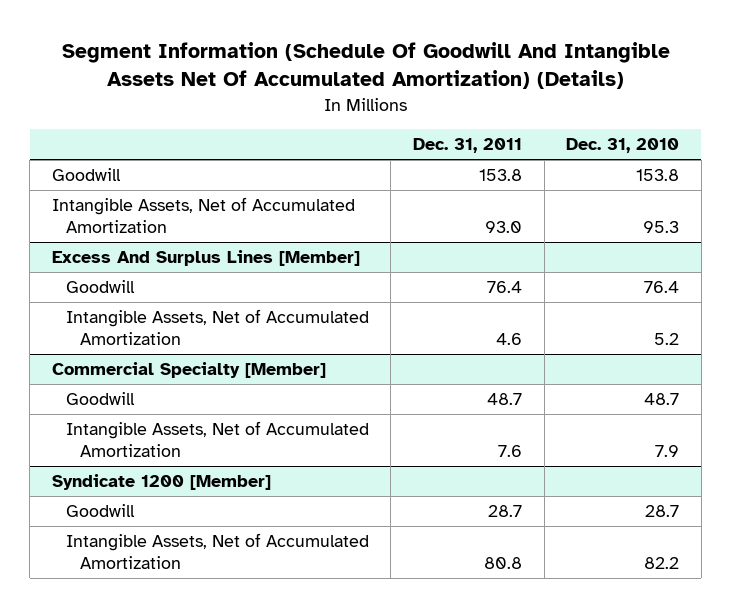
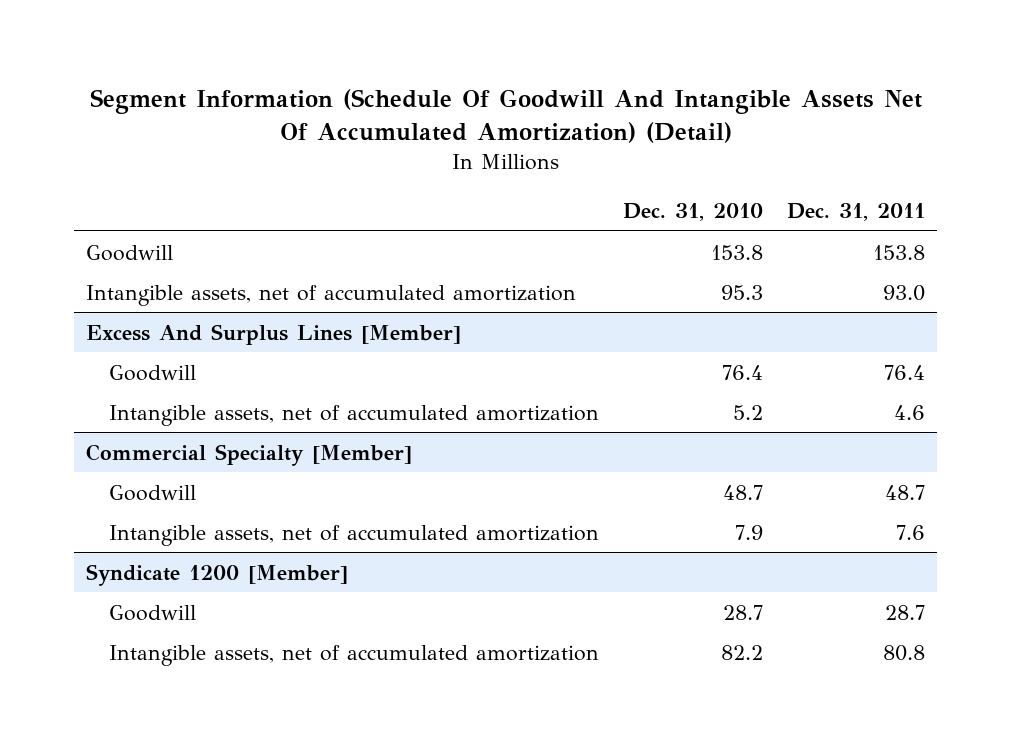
- Segment Information (Schedule Of Goodwill And Intangible Assets Net Of Accumulated Amortization) (Details)
+ Segment Information (Schedule Of Goodwill And Intangible Assets Net Of Accumulated Amortization) (Detail)
- | Dec. 31, 2011 | Dec. 31, 2010
+ | Dec. 31, 2010 | Dec. 31, 2011
- Intangible Assets, Net of Accumulated Amortization | 93.0 | 95.3
+ Intangible assets, net of accumulated amortization | 95.3 | 93.0
@ Excess And Surplus Lines [Member]
- Intangible Assets, Net of Accumulated Amortization | 4.6 | 5.2
+ Intangible assets, net of accumulated amortization | 5.2 | 4.6
@ Commercial Specialty [Member]
- Intangible Assets, Net of Accumulated Amortization | 7.6 | 7.9
+ Intangible assets, net of accumulated amortization | 7.9 | 7.6
@ Syndicate 1200 [Member]
- Intangible Assets, Net of Accumulated Amortization | 80.8 | 82.2
+ Intangible assets, net of accumulated amortization | 82.2 | 80.8

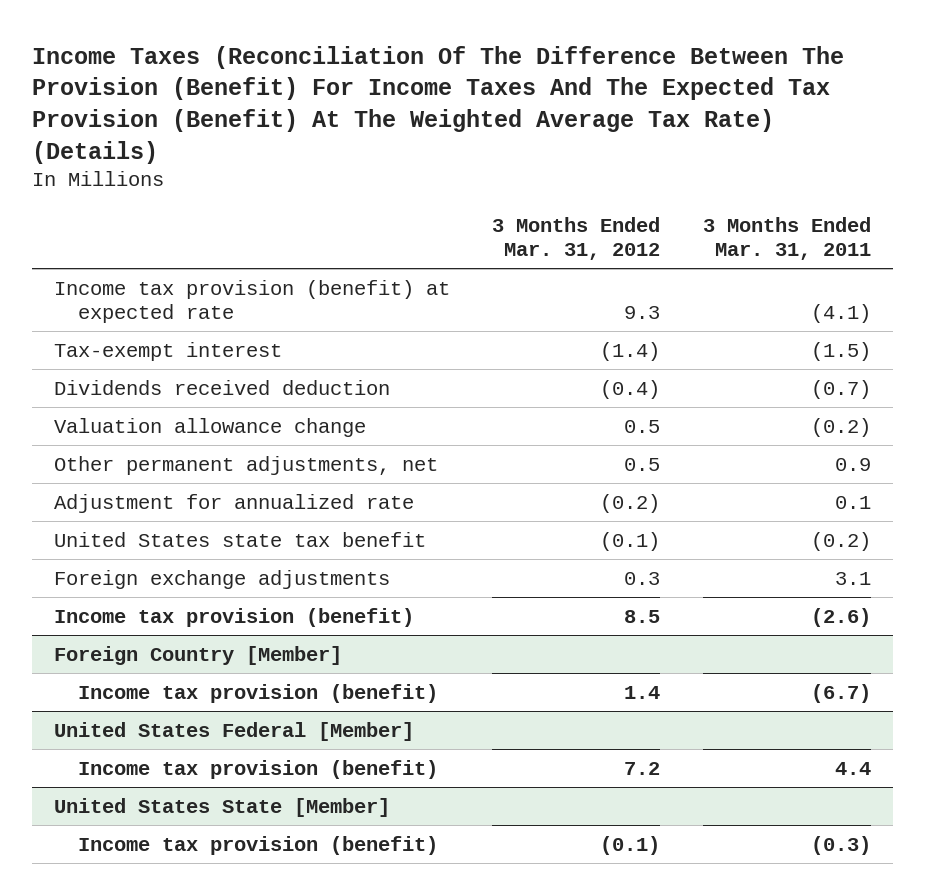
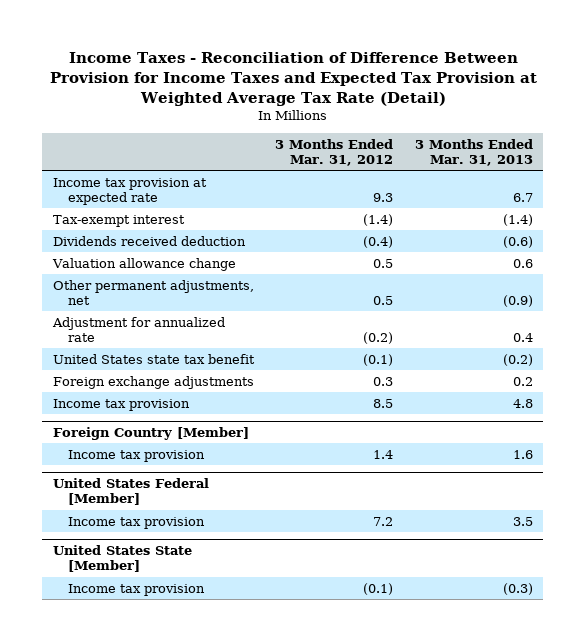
- Income Taxes (Reconciliation Of The Difference Between The Provision (Benefit) For Income Taxes And The Expected Tax Provision (Benefit) At The Weighted Average Tax Rate) (Details)
+ Income Taxes - Reconciliation of Difference Between Provision for Income Taxes and Expected Tax Provision at Weighted Average Tax Rate (Detail)
- | 3 Months Ended Mar. 31, 2012 | 3 Months Ended Mar. 31, 2011
+ | 3 Months Ended Mar. 31, 2012 | 3 Months Ended Mar. 31, 2013
- Income tax provision (benefit) at expected rate | 9.3 | (4.1)
+ Income tax provision at expected rate | 9.3 | 6.7
- Income tax provision (benefit) | 8.5 | (2.6)
+ Income tax provision | 8.5 | 4.8
@ Foreign Country [Member]
- Income tax provision (benefit) | 1.4 | (6.7)
+ Income tax provision | 1.4 | 1.6
@ United States Federal [Member]
- Income tax provision (benefit) | 7.2 | 4.4
+ Income tax provision | 7.2 | 3.5
@ United States State [Member]
- Income tax provision (benefit) | (0.1) | (0.3)
+ Income tax provision | (0.1) | (0.3)

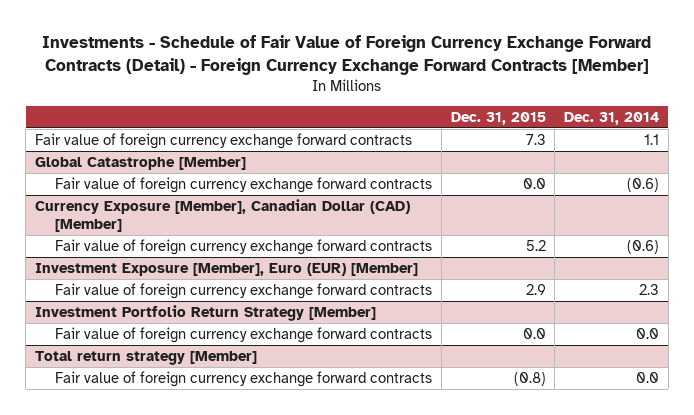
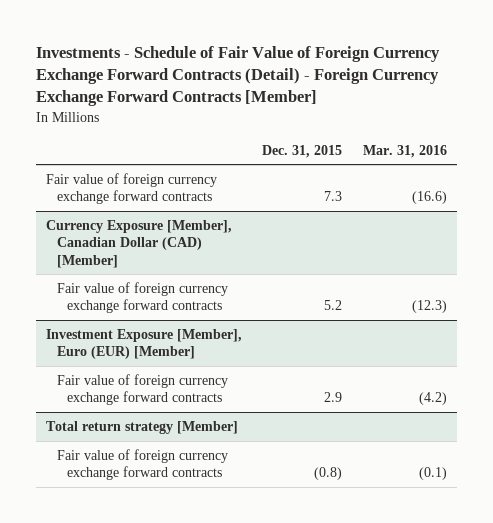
- | Dec. 31, 2015 | Dec. 31, 2014
+ | Dec. 31, 2015 | Mar. 31, 2016
- Global Catastrophe [Member]
- Fair value of foreign currency exchange forward contracts | 0.0 | (0.6)
- Investment Portfolio Return Strategy [Member]
- Fair value of foreign currency exchange forward contracts | 0.0 | 0.0

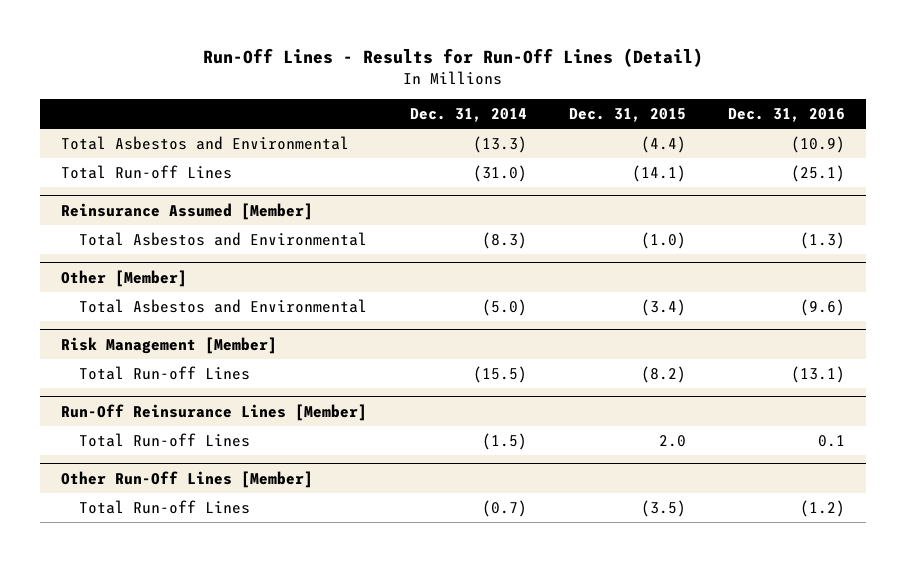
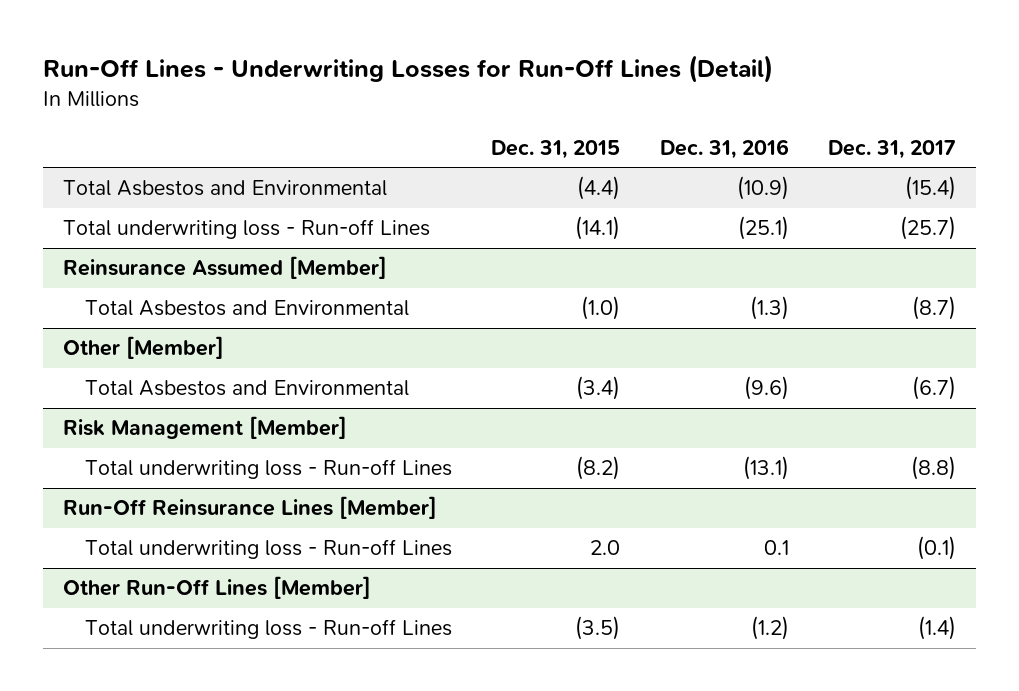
- Run-Off Lines - Results for Run-Off Lines (Detail)
+ Run-Off Lines - Underwriting Losses for Run-Off Lines (Detail)
- | Dec. 31, 2014 | Dec. 31, 2015 | Dec. 31, 2016
+ | Dec. 31, 2015 | Dec. 31, 2016 | Dec. 31, 2017
- Total Run-off Lines | (31.0) | (14.1) | (25.1)
+ Total underwriting loss - Run-off Lines | (14.1) | (25.1) | (25.7)
@ Risk Management [Member]
- Total Run-off Lines | (15.5) | (8.2) | (13.1)
+ Total underwriting loss - Run-off Lines | (8.2) | (13.1) | (8.8)
@ Run-Off Reinsurance Lines [Member]
- Total Run-off Lines | (1.5) | 2.0 | 0.1
+ Total underwriting loss - Run-off Lines | 2.0 | 0.1 | (0.1)
@ Other Run-Off Lines [Member]
- Total Run-off Lines | (0.7) | (3.5) | (1.2)
+ Total underwriting loss - Run-off Lines | (3.5) | (1.2) | (1.4)

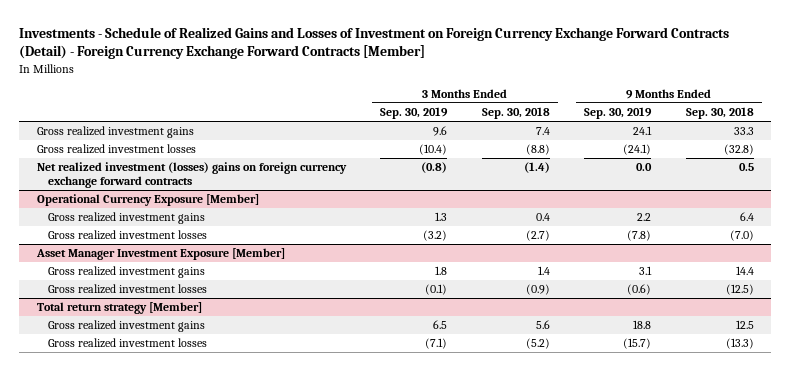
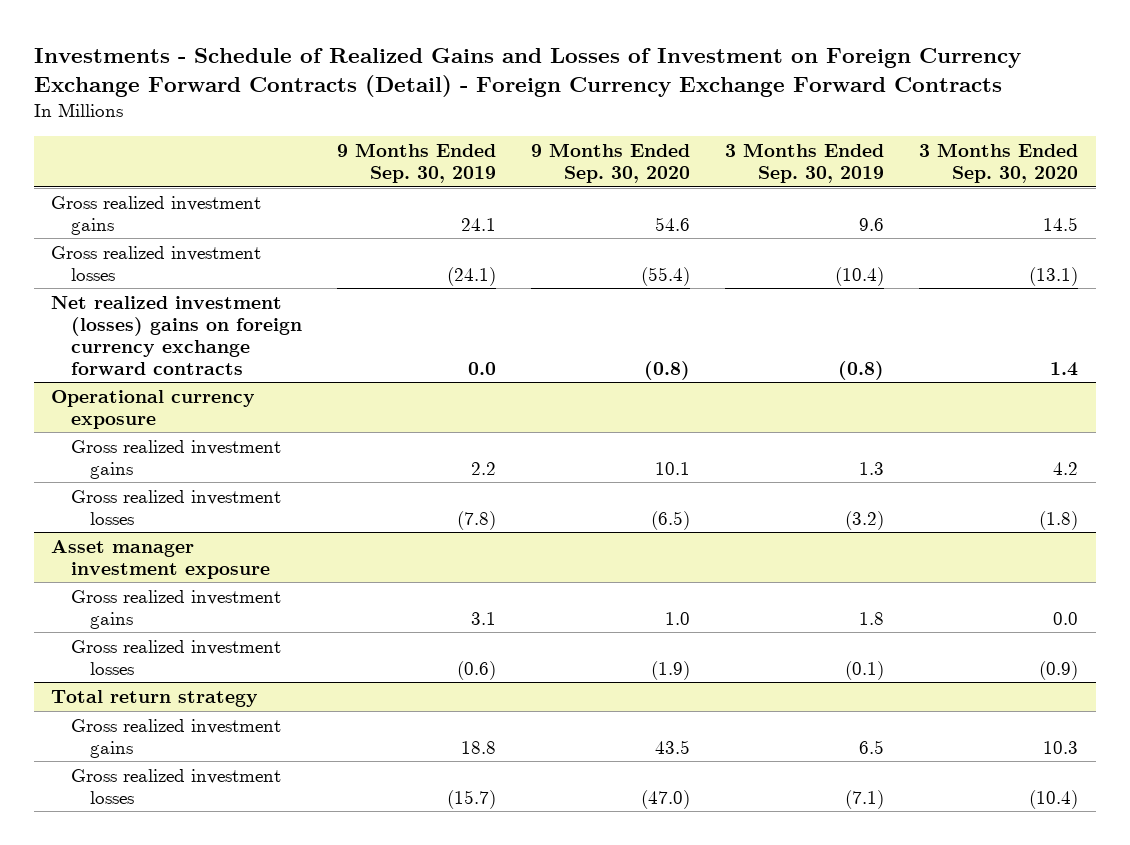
- Investments - Schedule of Realized Gains and Losses of Investment on Foreign Currency Exchange Forward Contracts (Detail) - Foreign Currency Exchange Forward Contracts [Member]
+ Investments - Schedule of Realized Gains and Losses of Investment on Foreign Currency Exchange Forward Contracts (Detail) - Foreign Currency Exchange Forward Contracts
- | 3 Months Ended Sep. 30, 2019 | 3 Months Ended Sep. 30, 2018 | 9 Months Ended Sep. 30, 2019 | 9 Months Ended Sep. 30, 2018
+ | 9 Months Ended Sep. 30, 2019 | 9 Months Ended Sep. 30, 2020 | 3 Months Ended Sep. 30, 2019 | 3 Months Ended Sep. 30, 2020
- Operational Currency Exposure [Member]
+ Operational currency exposure
- Asset Manager Investment Exposure [Member]
+ Asset manager investment exposure
- Total return strategy [Member]
+ Total return strategy

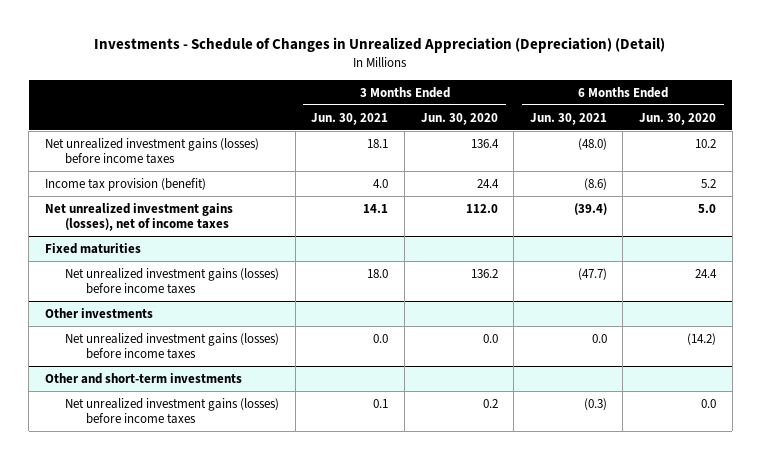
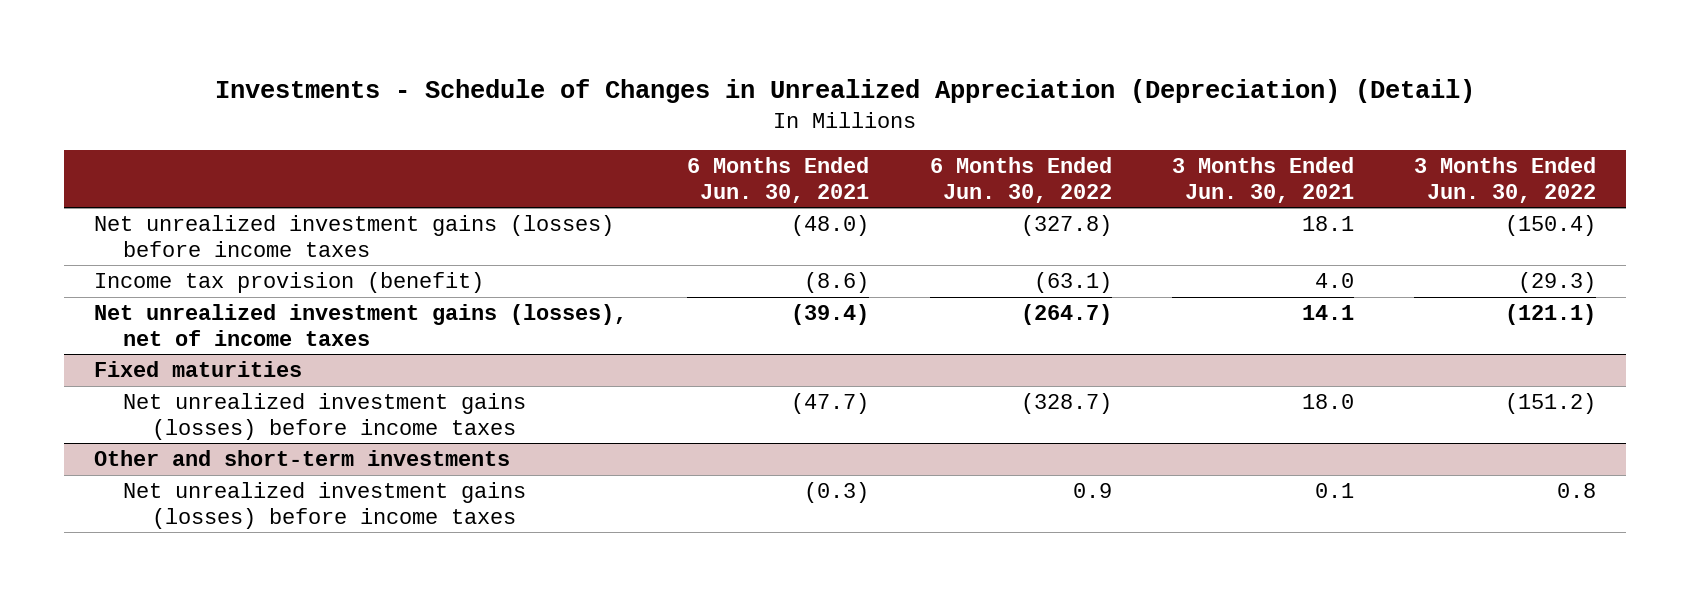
- | 3 Months Ended Jun. 30, 2021 | 3 Months Ended Jun. 30, 2020 | 6 Months Ended Jun. 30, 2021 | 6 Months Ended Jun. 30, 2020
+ | 6 Months Ended Jun. 30, 2021 | 6 Months Ended Jun. 30, 2022 | 3 Months Ended Jun. 30, 2021 | 3 Months Ended Jun. 30, 2022
- Other investments
- Net unrealized investment gains (losses) before income taxes | 0.0 | 0.0 | 0.0 | (14.2)

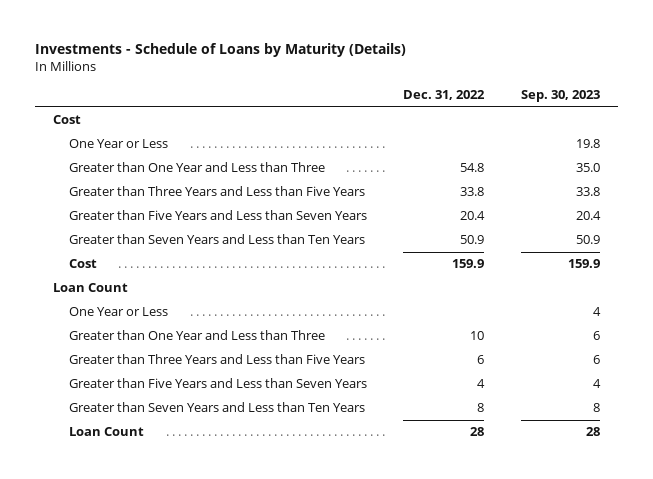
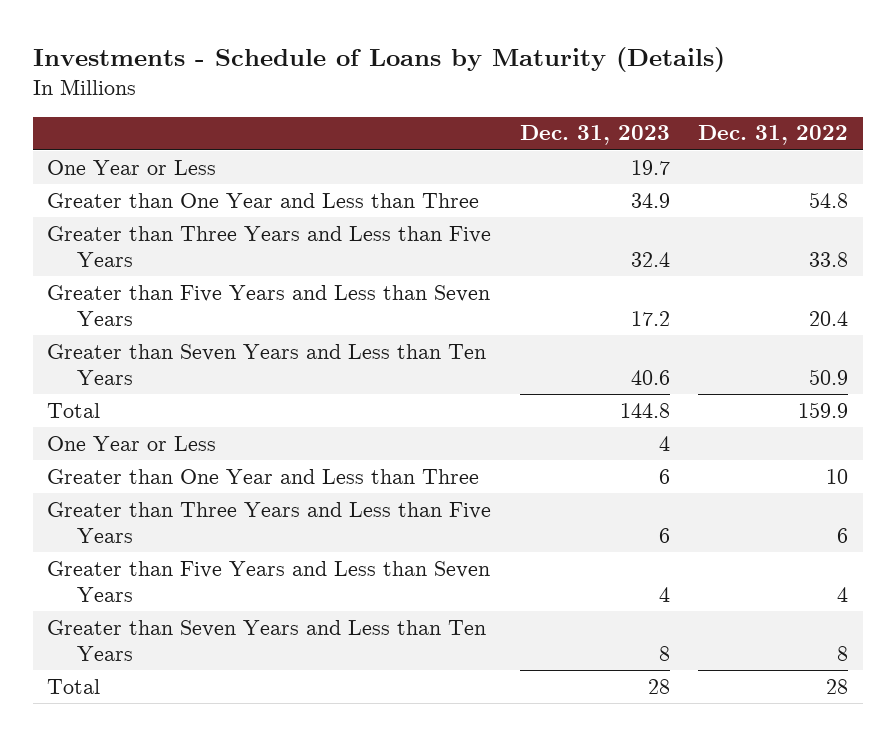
- | Dec. 31, 2022 | Sep. 30, 2023
+ | Dec. 31, 2023 | Dec. 31, 2022
- Cost
- Cost | 159.9 | 159.9
- Loan Count
+ Total | 144.8 | 159.9
- Loan Count | 28 | 28
+ Total | 28 | 28

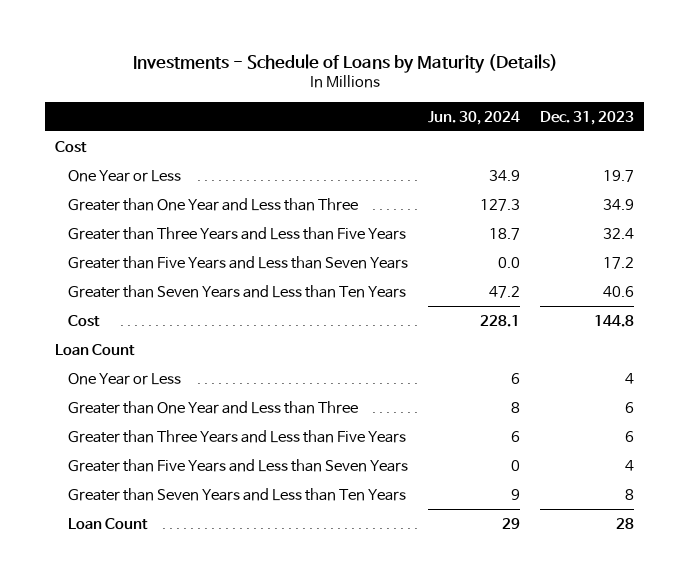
- | Dec. 31, 2023 | Dec. 31, 2022
+ | Jun. 30, 2024 | Dec. 31, 2023
+ Cost
- Total | 144.8 | 159.9
+ Cost | 228.1 | 144.8
+ Loan Count
- Total | 28 | 28
+ Loan Count | 29 | 28

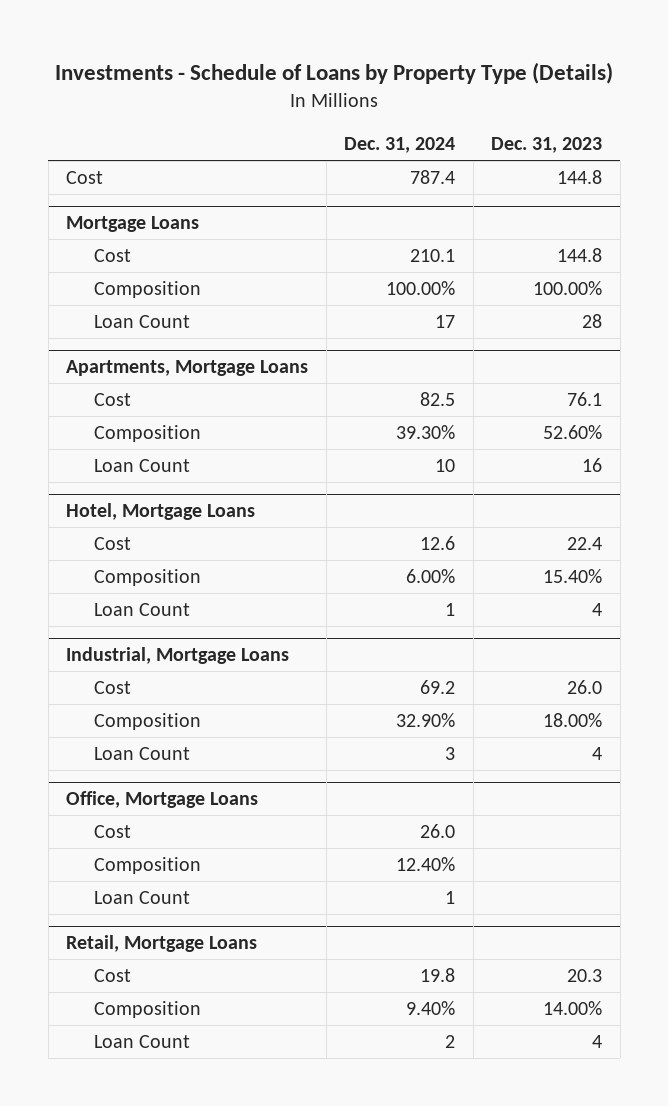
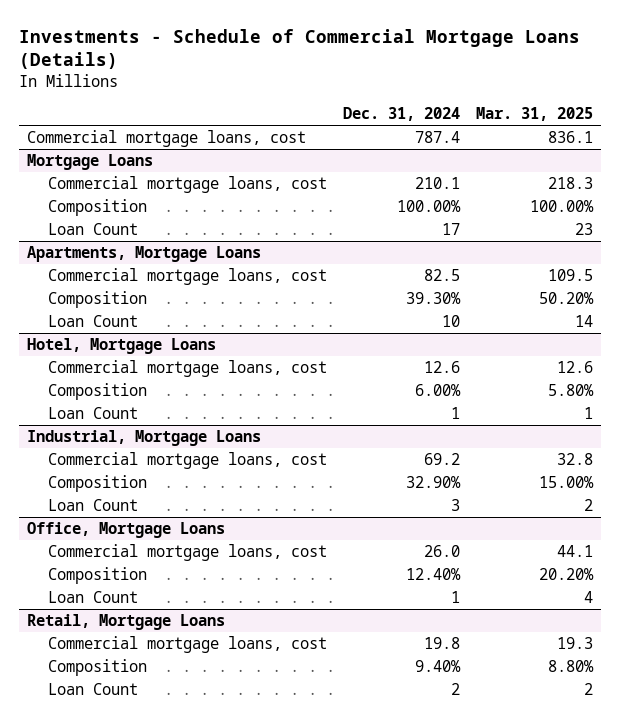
- Investments - Schedule of Loans by Property Type (Details)
+ Investments - Schedule of Commercial Mortgage Loans (Details)
- | Dec. 31, 2024 | Dec. 31, 2023
+ | Dec. 31, 2024 | Mar. 31, 2025
- Cost | 787.4 | 144.8
+ Commercial mortgage loans, cost | 787.4 | 836.1
@ Mortgage Loans
- Cost | 210.1 | 144.8
+ Commercial mortgage loans, cost | 210.1 | 218.3
@ Apartments, Mortgage Loans
- Cost | 82.5 | 76.1
+ Commercial mortgage loans, cost | 82.5 | 109.5
@ Hotel, Mortgage Loans
- Cost | 12.6 | 22.4
+ Commercial mortgage loans, cost | 12.6 | 12.6
@ Industrial, Mortgage Loans
- Cost | 69.2 | 26.0
+ Commercial mortgage loans, cost | 69.2 | 32.8
@ Office, Mortgage Loans
- Cost | 26.0 |
+ Commercial mortgage loans, cost | 26.0 | 44.1
@ Retail, Mortgage Loans
- Cost | 19.8 | 20.3
+ Commercial mortgage loans, cost | 19.8 | 19.3

